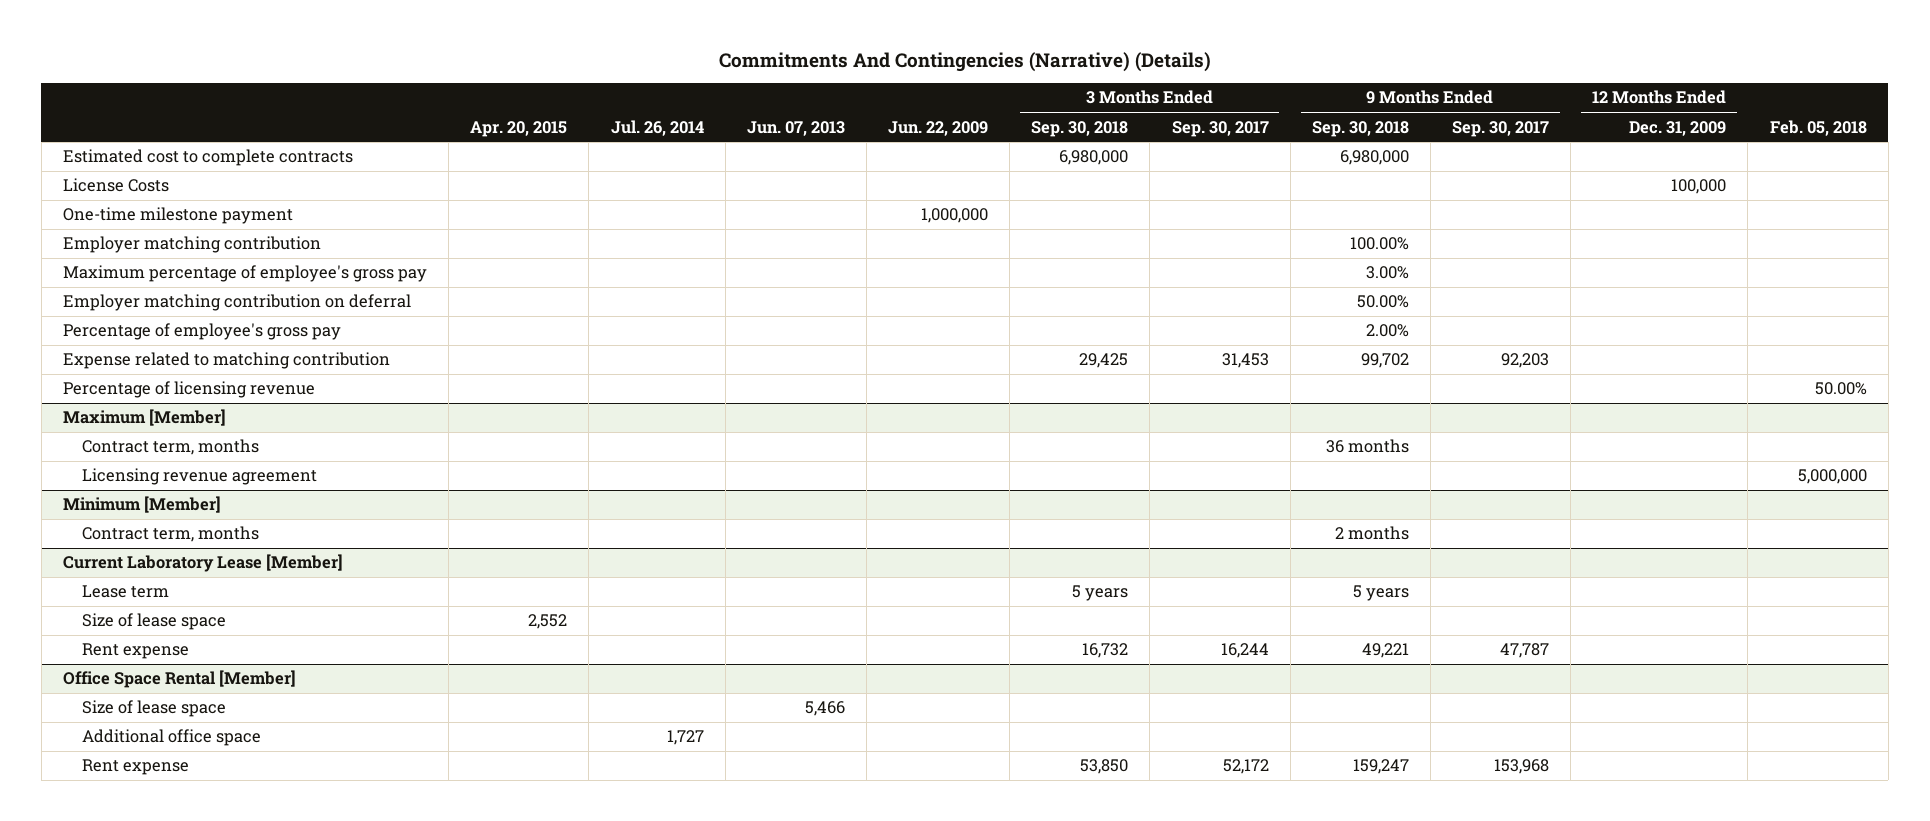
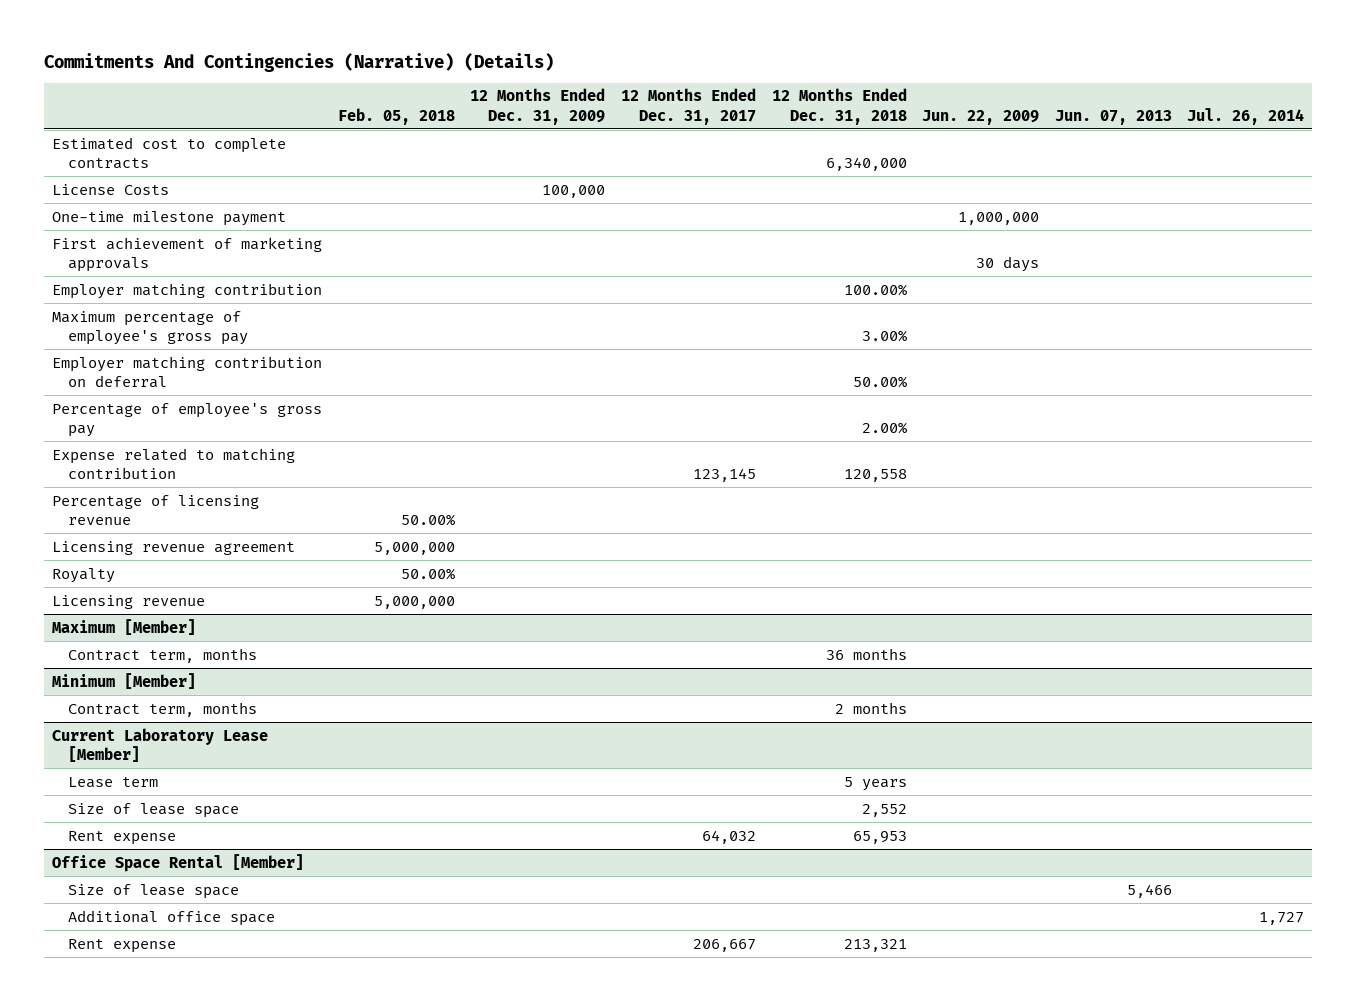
- | Apr. 20, 2015 | Jul. 26, 2014 | Jun. 07, 2013 | Jun. 22, 2009 | 3 Months Ended Sep. 30, 2018 | 3 Months Ended Sep. 30, 2017 | 9 Months Ended Sep. 30, 2018 | 9 Months Ended Sep. 30, 2017 | 12 Months Ended Dec. 31, 2009 | Feb. 05, 2018
+ | Feb. 05, 2018 | 12 Months Ended Dec. 31, 2009 | 12 Months Ended Dec. 31, 2017 | 12 Months Ended Dec. 31, 2018 | Jun. 22, 2009 | Jun. 07, 2013 | Jul. 26, 2014
+ First achievement of marketing approvals | | | | | 30 days | |
+ Licensing revenue agreement | 5,000,000 | | | | | |
+ Royalty | 50.00% | | | | | |
+ Licensing revenue | 5,000,000 | | | | | |
@ Maximum [Member]
- Licensing revenue agreement | | | | | | | | | | 5,000,000

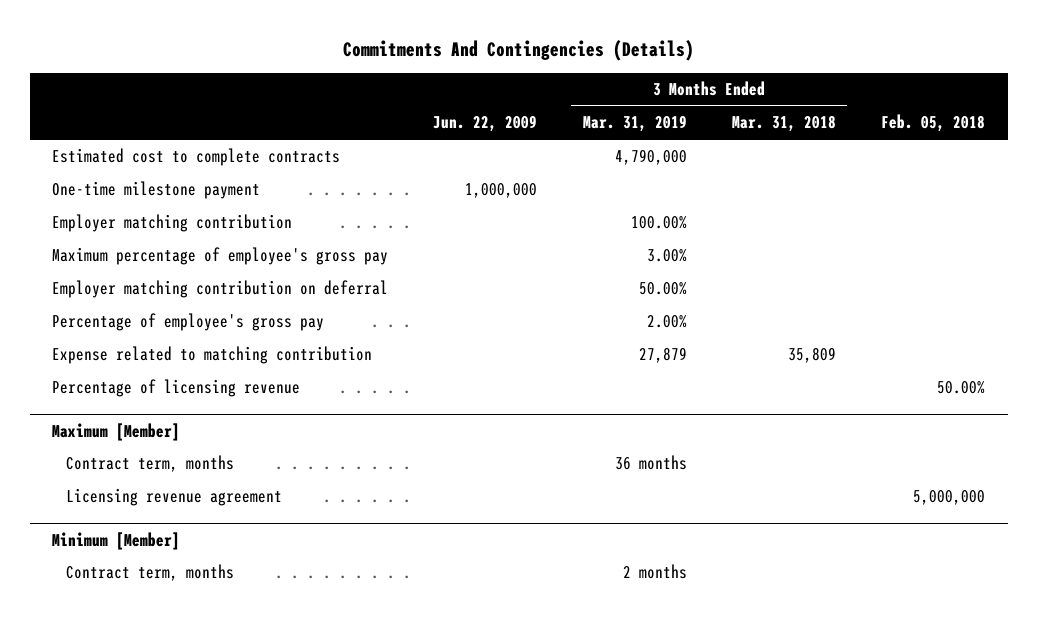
- Commitments And Contingencies (Narrative) (Details)
+ Commitments And Contingencies (Details)
- | Feb. 05, 2018 | 12 Months Ended Dec. 31, 2009 | 12 Months Ended Dec. 31, 2017 | 12 Months Ended Dec. 31, 2018 | Jun. 22, 2009 | Jun. 07, 2013 | Jul. 26, 2014
+ | Jun. 22, 2009 | 3 Months Ended Mar. 31, 2019 | 3 Months Ended Mar. 31, 2018 | Feb. 05, 2018
- License Costs | | 100,000 | | | | |
- First achievement of marketing approvals | | | | | 30 days | |
- Licensing revenue agreement | 5,000,000 | | | | | |
- Royalty | 50.00% | | | | | |
- Licensing revenue | 5,000,000 | | | | | |
@ Maximum [Member]
+ Licensing revenue agreement | | | | 5,000,000
- Current Laboratory Lease [Member]
- Lease term | | | | 5 years | | |
- Size of lease space | | | | 2,552 | | |
- Rent expense | | | 64,032 | 65,953 | | |
- Office Space Rental [Member]
- Size of lease space | | | | | | 5,466 |
- Additional office space | | | | | | | 1,727
- Rent expense | | | 206,667 | 213,321 | | |

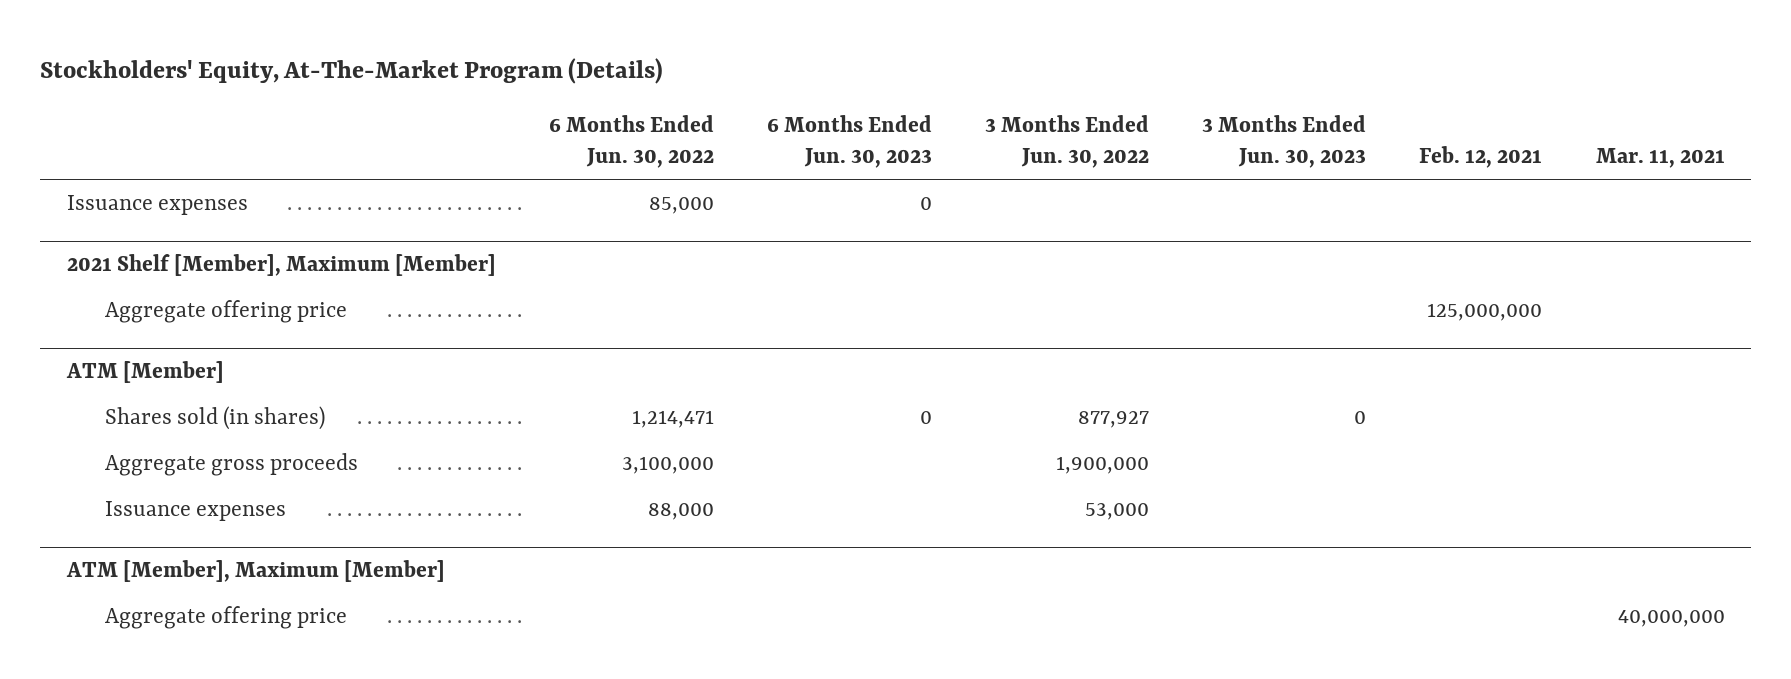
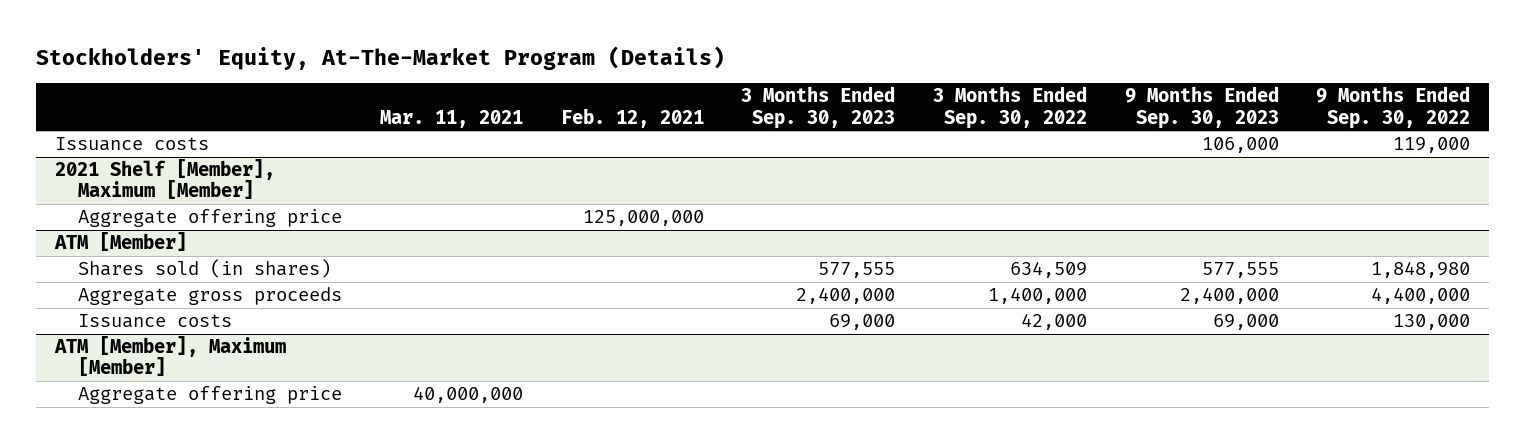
- | 6 Months Ended Jun. 30, 2022 | 6 Months Ended Jun. 30, 2023 | 3 Months Ended Jun. 30, 2022 | 3 Months Ended Jun. 30, 2023 | Feb. 12, 2021 | Mar. 11, 2021
+ | Mar. 11, 2021 | Feb. 12, 2021 | 3 Months Ended Sep. 30, 2023 | 3 Months Ended Sep. 30, 2022 | 9 Months Ended Sep. 30, 2023 | 9 Months Ended Sep. 30, 2022
- Issuance expenses | 85,000 | 0 | | | |
+ Issuance costs | | | | | 106,000 | 119,000
@ ATM [Member]
- Issuance expenses | 88,000 | | 53,000 | | |
+ Issuance costs | | | 69,000 | 42,000 | 69,000 | 130,000

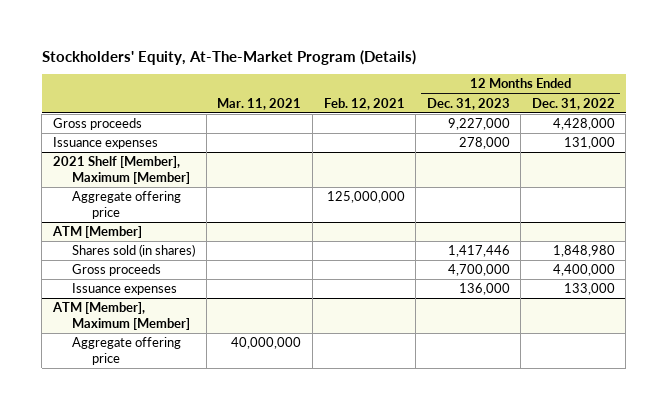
- | Mar. 11, 2021 | Feb. 12, 2021 | 3 Months Ended Sep. 30, 2023 | 3 Months Ended Sep. 30, 2022 | 9 Months Ended Sep. 30, 2023 | 9 Months Ended Sep. 30, 2022
+ | Mar. 11, 2021 | Feb. 12, 2021 | 12 Months Ended Dec. 31, 2023 | 12 Months Ended Dec. 31, 2022
- Issuance costs | | | | | 106,000 | 119,000
+ Gross proceeds | | | 9,227,000 | 4,428,000
+ Issuance expenses | | | 278,000 | 131,000
@ ATM [Member]
- Aggregate gross proceeds | | | 2,400,000 | 1,400,000 | 2,400,000 | 4,400,000
- Issuance costs | | | 69,000 | 42,000 | 69,000 | 130,000
+ Gross proceeds | | | 4,700,000 | 4,400,000
+ Issuance expenses | | | 136,000 | 133,000

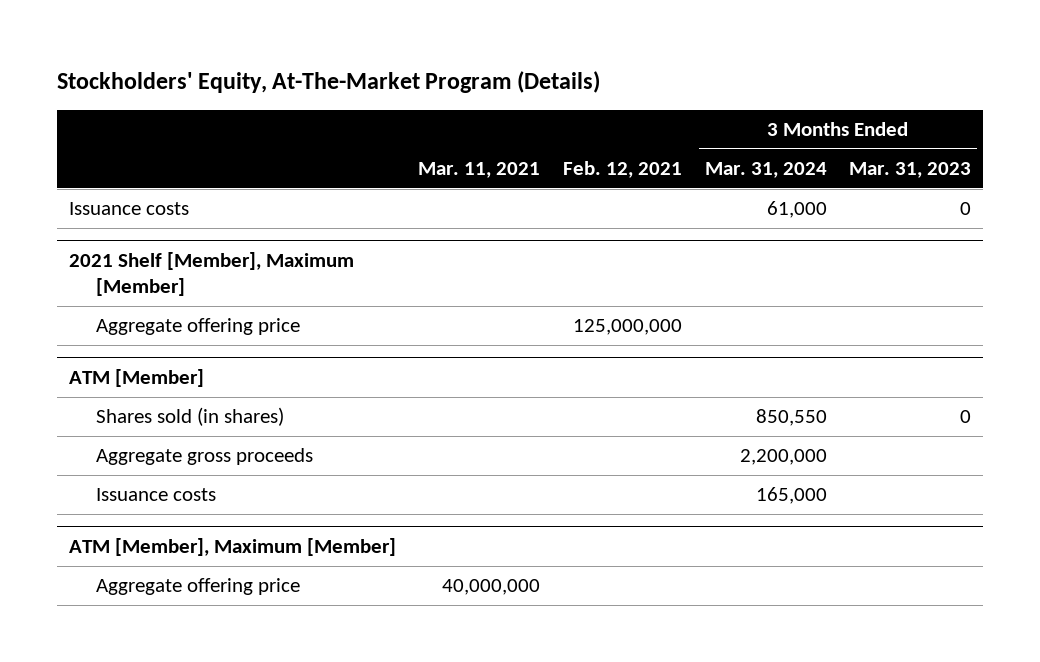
- | Mar. 11, 2021 | Feb. 12, 2021 | 12 Months Ended Dec. 31, 2023 | 12 Months Ended Dec. 31, 2022
+ | Mar. 11, 2021 | Feb. 12, 2021 | 3 Months Ended Mar. 31, 2024 | 3 Months Ended Mar. 31, 2023
- Gross proceeds | | | 9,227,000 | 4,428,000
- Issuance expenses | | | 278,000 | 131,000
+ Issuance costs | | | 61,000 | 0
@ ATM [Member]
- Gross proceeds | | | 4,700,000 | 4,400,000
- Issuance expenses | | | 136,000 | 133,000
+ Aggregate gross proceeds | | | 2,200,000 |
+ Issuance costs | | | 165,000 |

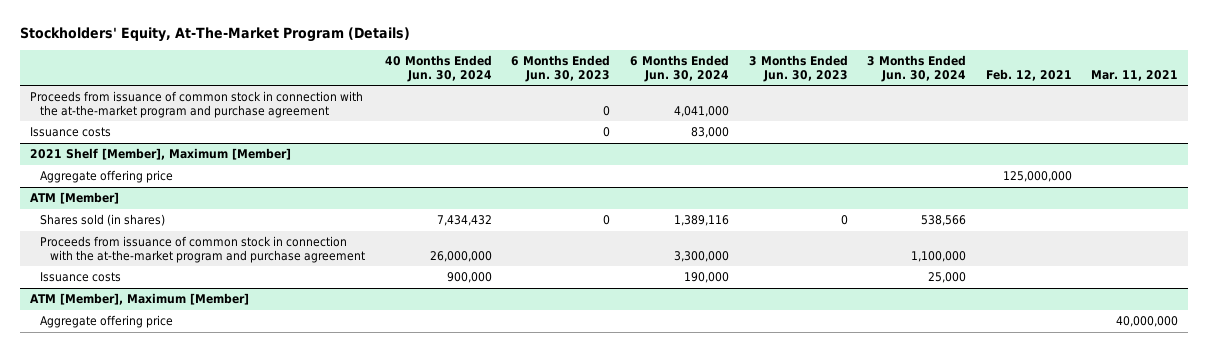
- | Mar. 11, 2021 | Feb. 12, 2021 | 3 Months Ended Mar. 31, 2024 | 3 Months Ended Mar. 31, 2023
+ | 40 Months Ended Jun. 30, 2024 | 6 Months Ended Jun. 30, 2023 | 6 Months Ended Jun. 30, 2024 | 3 Months Ended Jun. 30, 2023 | 3 Months Ended Jun. 30, 2024 | Feb. 12, 2021 | Mar. 11, 2021
+ Proceeds from issuance of common stock in connection with the at-the-market program and purchase agreement | | 0 | 4,041,000 | | | |
@ ATM [Member]
- Aggregate gross proceeds | | | 2,200,000 |
+ Proceeds from issuance of common stock in connection with the at-the-market program and purchase agreement | 26,000,000 | | 3,300,000 | | 1,100,000 | |

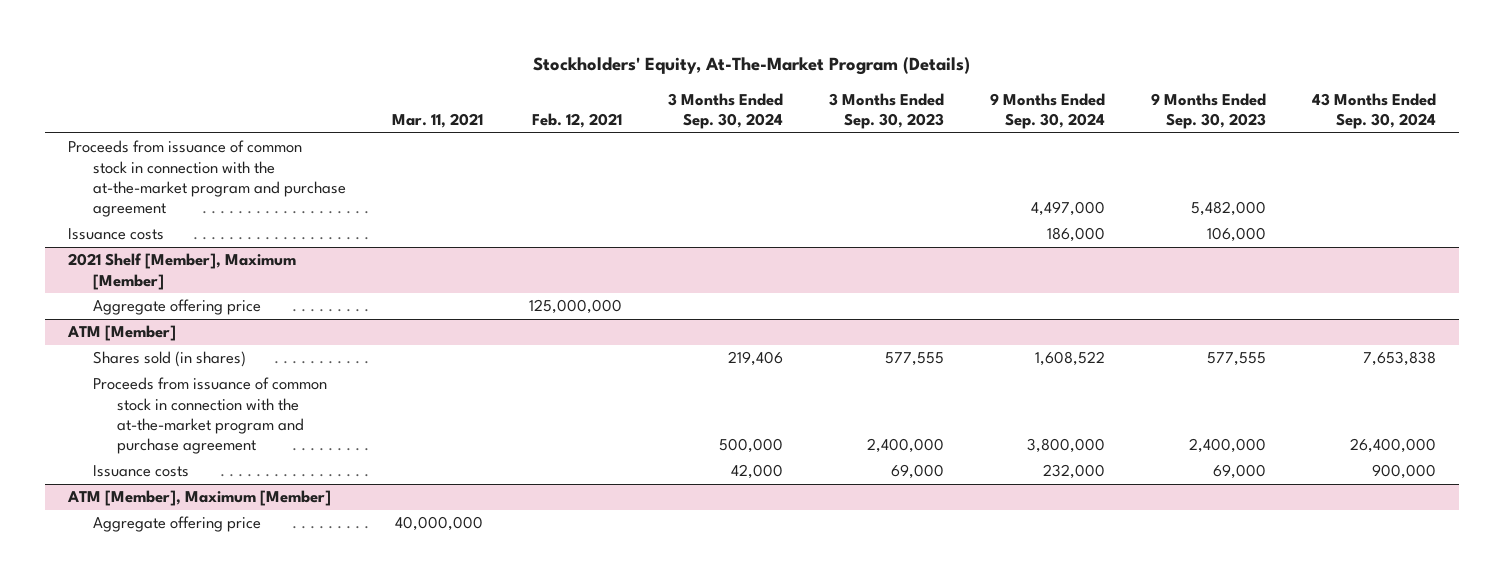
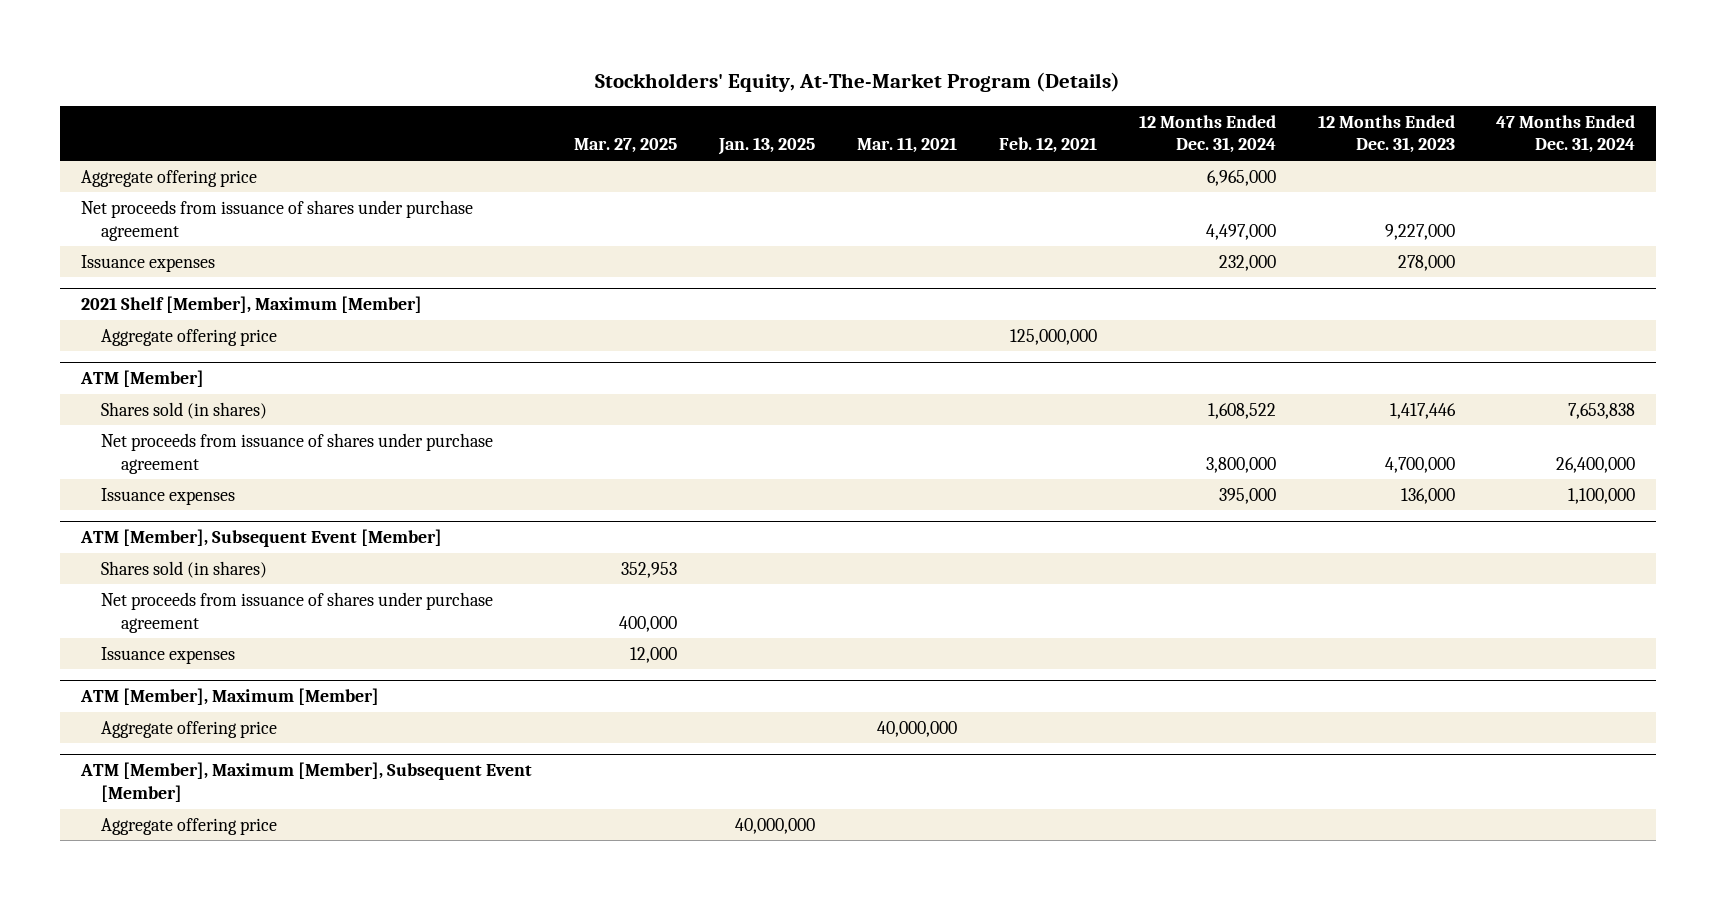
- | Mar. 11, 2021 | Feb. 12, 2021 | 3 Months Ended Sep. 30, 2024 | 3 Months Ended Sep. 30, 2023 | 9 Months Ended Sep. 30, 2024 | 9 Months Ended Sep. 30, 2023 | 43 Months Ended Sep. 30, 2024
+ | Mar. 27, 2025 | Jan. 13, 2025 | Mar. 11, 2021 | Feb. 12, 2021 | 12 Months Ended Dec. 31, 2024 | 12 Months Ended Dec. 31, 2023 | 47 Months Ended Dec. 31, 2024
- Proceeds from issuance of common stock in connection with the at-the-market program and purchase agreement | | | | | 4,497,000 | 5,482,000 |
- Issuance costs | | | | | 186,000 | 106,000 |
+ Aggregate offering price | | | | | 6,965,000 | |
+ Net proceeds from issuance of shares under purchase agreement | | | | | 4,497,000 | 9,227,000 |
+ Issuance expenses | | | | | 232,000 | 278,000 |
@ ATM [Member]
- Proceeds from issuance of common stock in connection with the at-the-market program and purchase agreement | | | 500,000 | 2,400,000 | 3,800,000 | 2,400,000 | 26,400,000
- Issuance costs | | | 42,000 | 69,000 | 232,000 | 69,000 | 900,000
+ Net proceeds from issuance of shares under purchase agreement | | | | | 3,800,000 | 4,700,000 | 26,400,000
+ Issuance expenses | | | | | 395,000 | 136,000 | 1,100,000
+ ATM [Member], Subsequent Event [Member]
+ Shares sold (in shares) | 352,953 | | | | | |
+ Net proceeds from issuance of shares under purchase agreement | 400,000 | | | | | |
+ Issuance expenses | 12,000 | | | | | |
+ ATM [Member], Maximum [Member], Subsequent Event [Member]
+ Aggregate offering price | | 40,000,000 | | | | |

